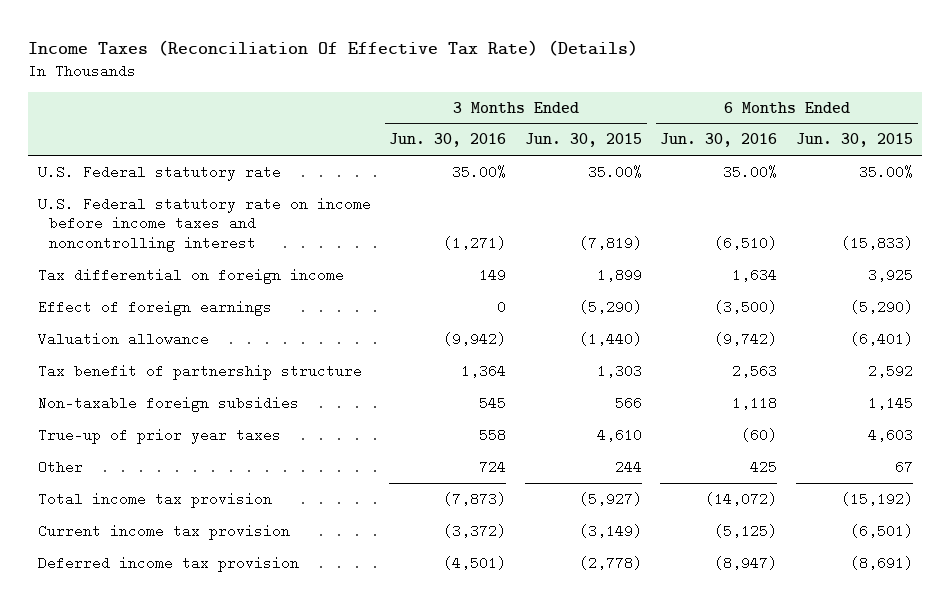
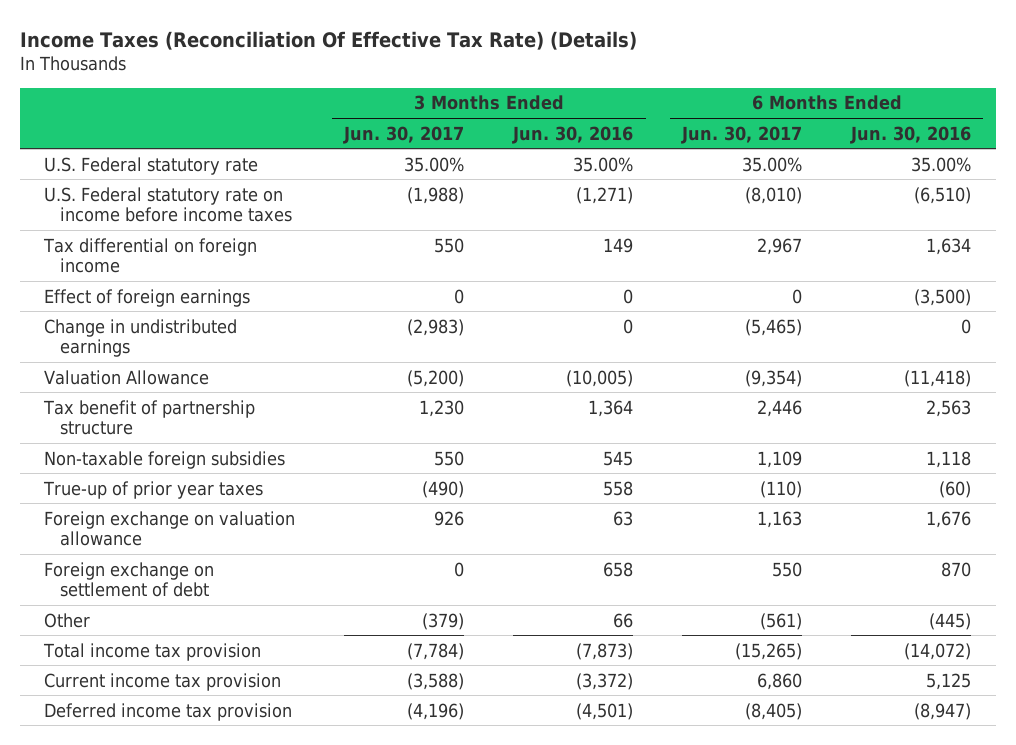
- | 3 Months Ended Jun. 30, 2016 | 3 Months Ended Jun. 30, 2015 | 6 Months Ended Jun. 30, 2016 | 6 Months Ended Jun. 30, 2015
+ | 3 Months Ended Jun. 30, 2017 | 3 Months Ended Jun. 30, 2016 | 6 Months Ended Jun. 30, 2017 | 6 Months Ended Jun. 30, 2016
- U.S. Federal statutory rate on income before income taxes and noncontrolling interest | (1,271) | (7,819) | (6,510) | (15,833)
+ U.S. Federal statutory rate on income before income taxes | (1,988) | (1,271) | (8,010) | (6,510)
- Valuation allowance | (9,942) | (1,440) | (9,742) | (6,401)
+ Change in undistributed earnings | (2,983) | 0 | (5,465) | 0
+ Valuation Allowance | (5,200) | (10,005) | (9,354) | (11,418)
- Other | 724 | 244 | 425 | 67
+ Foreign exchange on valuation allowance | 926 | 63 | 1,163 | 1,676
+ Foreign exchange on settlement of debt | 0 | 658 | 550 | 870
+ Other | (379) | 66 | (561) | (445)
- Current income tax provision | (3,372) | (3,149) | (5,125) | (6,501)
+ Current income tax provision | (3,588) | (3,372) | 6,860 | 5,125

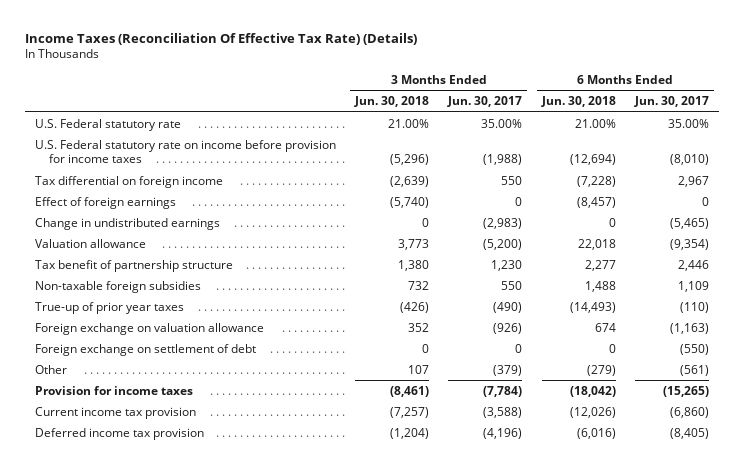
- | 3 Months Ended Jun. 30, 2017 | 3 Months Ended Jun. 30, 2016 | 6 Months Ended Jun. 30, 2017 | 6 Months Ended Jun. 30, 2016
+ | 3 Months Ended Jun. 30, 2018 | 3 Months Ended Jun. 30, 2017 | 6 Months Ended Jun. 30, 2018 | 6 Months Ended Jun. 30, 2017
- U.S. Federal statutory rate on income before income taxes | (1,988) | (1,271) | (8,010) | (6,510)
+ U.S. Federal statutory rate on income before provision for income taxes | (5,296) | (1,988) | (12,694) | (8,010)
- Valuation Allowance | (5,200) | (10,005) | (9,354) | (11,418)
+ Valuation allowance | 3,773 | (5,200) | 22,018 | (9,354)
- Foreign exchange on valuation allowance | 926 | 63 | 1,163 | 1,676
- Foreign exchange on settlement of debt | 0 | 658 | 550 | 870
+ Foreign exchange on valuation allowance | 352 | (926) | 674 | (1,163)
+ Foreign exchange on settlement of debt | 0 | 0 | 0 | (550)
- Total income tax provision | (7,784) | (7,873) | (15,265) | (14,072)
- Current income tax provision | (3,588) | (3,372) | 6,860 | 5,125
+ Provision for income taxes | (8,461) | (7,784) | (18,042) | (15,265)
+ Current income tax provision | (7,257) | (3,588) | (12,026) | (6,860)

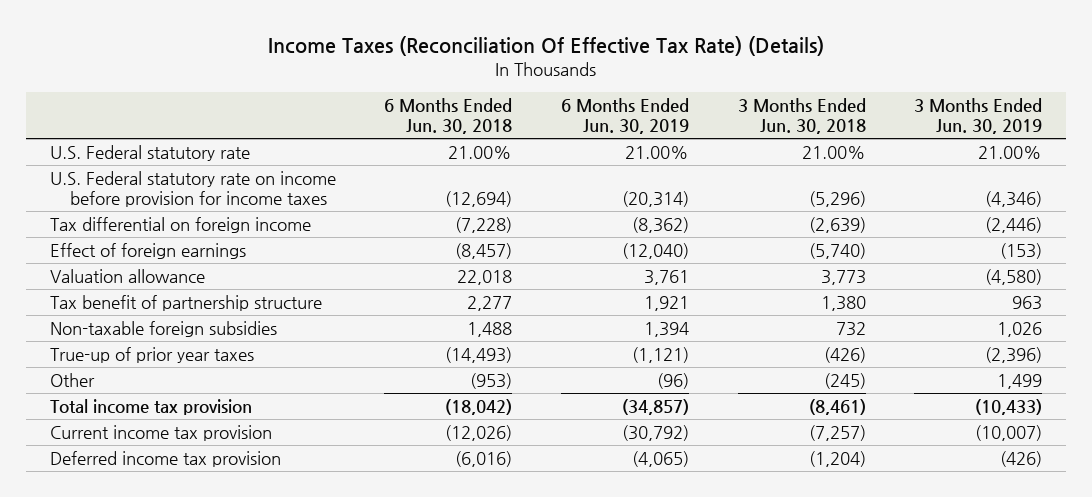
- | 3 Months Ended Jun. 30, 2018 | 3 Months Ended Jun. 30, 2017 | 6 Months Ended Jun. 30, 2018 | 6 Months Ended Jun. 30, 2017
+ | 6 Months Ended Jun. 30, 2018 | 6 Months Ended Jun. 30, 2019 | 3 Months Ended Jun. 30, 2018 | 3 Months Ended Jun. 30, 2019
- Change in undistributed earnings | 0 | (2,983) | 0 | (5,465)
- Foreign exchange on valuation allowance | 352 | (926) | 674 | (1,163)
- Foreign exchange on settlement of debt | 0 | 0 | 0 | (550)
- Other | 107 | (379) | (279) | (561)
- Provision for income taxes | (8,461) | (7,784) | (18,042) | (15,265)
+ Other | (953) | (96) | (245) | 1,499
+ Total income tax provision | (18,042) | (34,857) | (8,461) | (10,433)

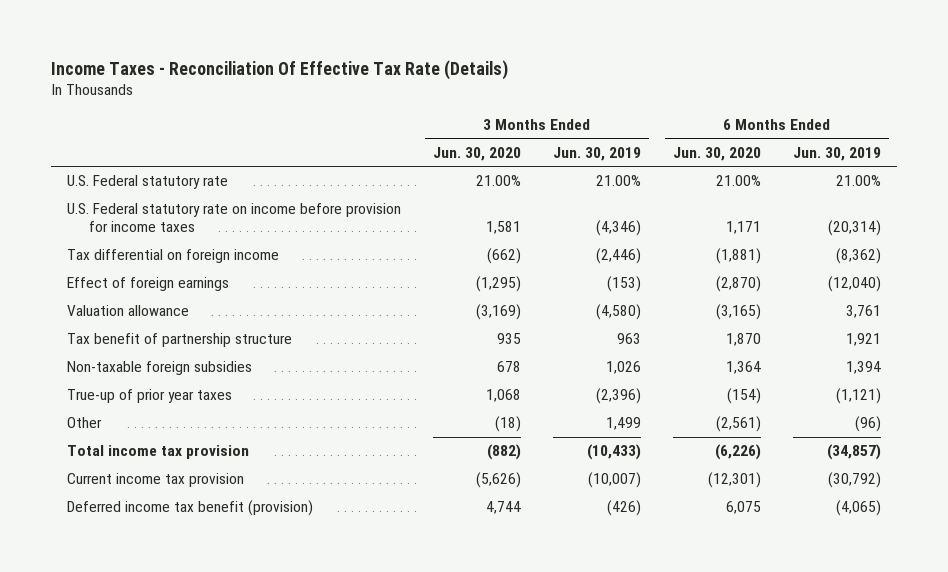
- Income Taxes (Reconciliation Of Effective Tax Rate) (Details)
+ Income Taxes - Reconciliation Of Effective Tax Rate (Details)
- | 6 Months Ended Jun. 30, 2018 | 6 Months Ended Jun. 30, 2019 | 3 Months Ended Jun. 30, 2018 | 3 Months Ended Jun. 30, 2019
+ | 3 Months Ended Jun. 30, 2020 | 3 Months Ended Jun. 30, 2019 | 6 Months Ended Jun. 30, 2020 | 6 Months Ended Jun. 30, 2019
- Deferred income tax provision | (6,016) | (4,065) | (1,204) | (426)
+ Deferred income tax benefit (provision) | 4,744 | (426) | 6,075 | (4,065)

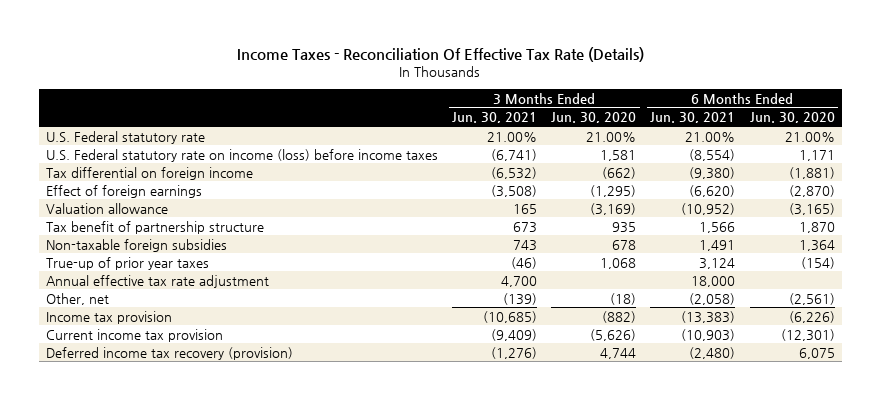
- | 3 Months Ended Jun. 30, 2020 | 3 Months Ended Jun. 30, 2019 | 6 Months Ended Jun. 30, 2020 | 6 Months Ended Jun. 30, 2019
+ | 3 Months Ended Jun. 30, 2021 | 3 Months Ended Jun. 30, 2020 | 6 Months Ended Jun. 30, 2021 | 6 Months Ended Jun. 30, 2020
- U.S. Federal statutory rate on income before provision for income taxes | 1,581 | (4,346) | 1,171 | (20,314)
+ U.S. Federal statutory rate on income (loss) before income taxes | (6,741) | 1,581 | (8,554) | 1,171
- Other | (18) | 1,499 | (2,561) | (96)
- Total income tax provision | (882) | (10,433) | (6,226) | (34,857)
+ Annual effective tax rate adjustment | 4,700 | | 18,000 |
+ Other, net | (139) | (18) | (2,058) | (2,561)
+ Income tax provision | (10,685) | (882) | (13,383) | (6,226)
- Deferred income tax benefit (provision) | 4,744 | (426) | 6,075 | (4,065)
+ Deferred income tax recovery (provision) | (1,276) | 4,744 | (2,480) | 6,075

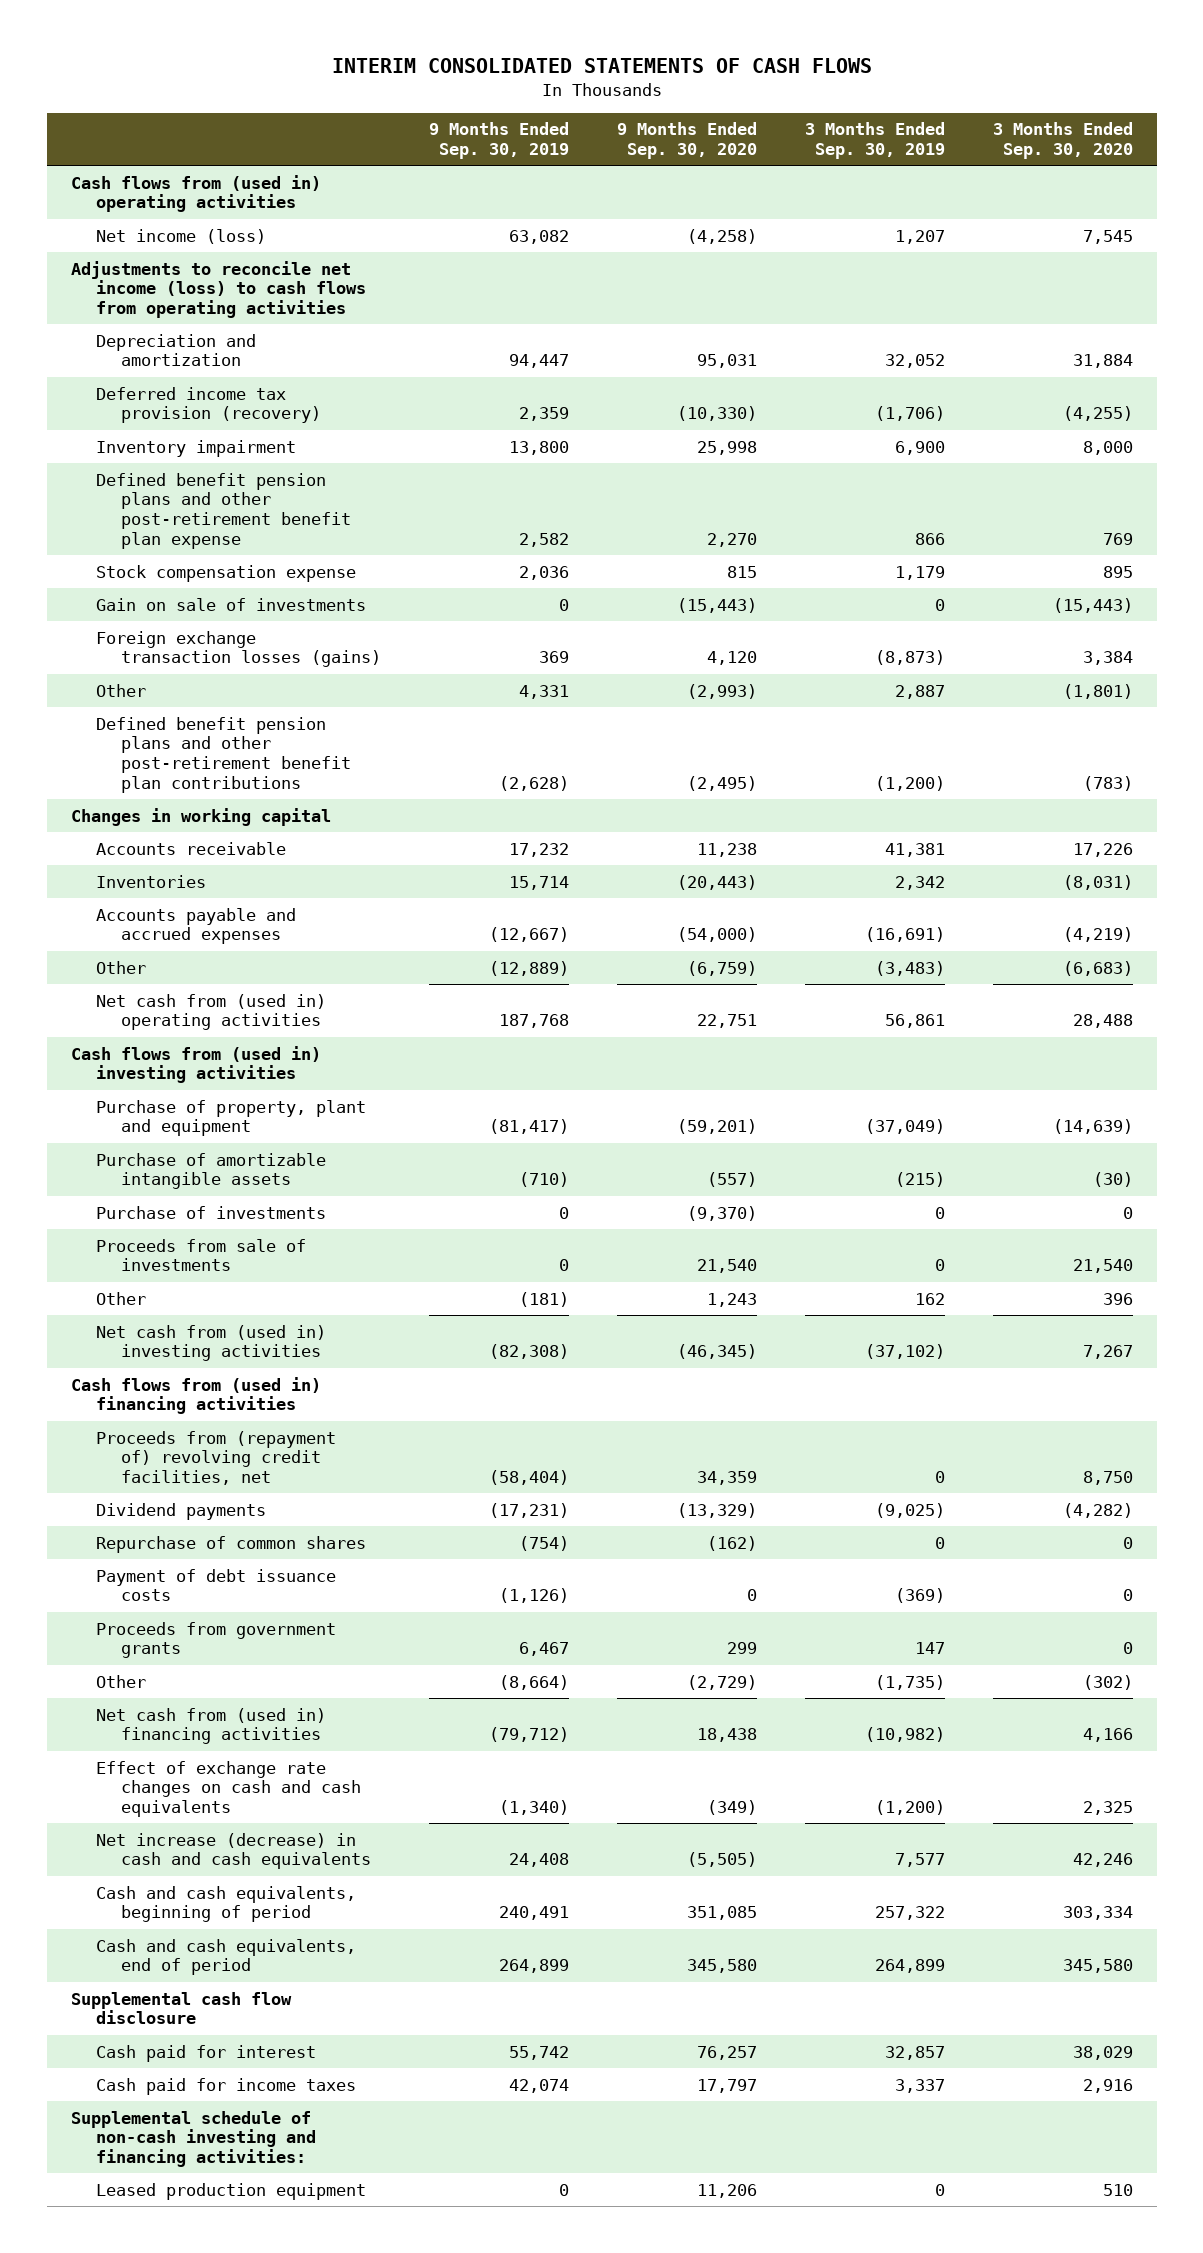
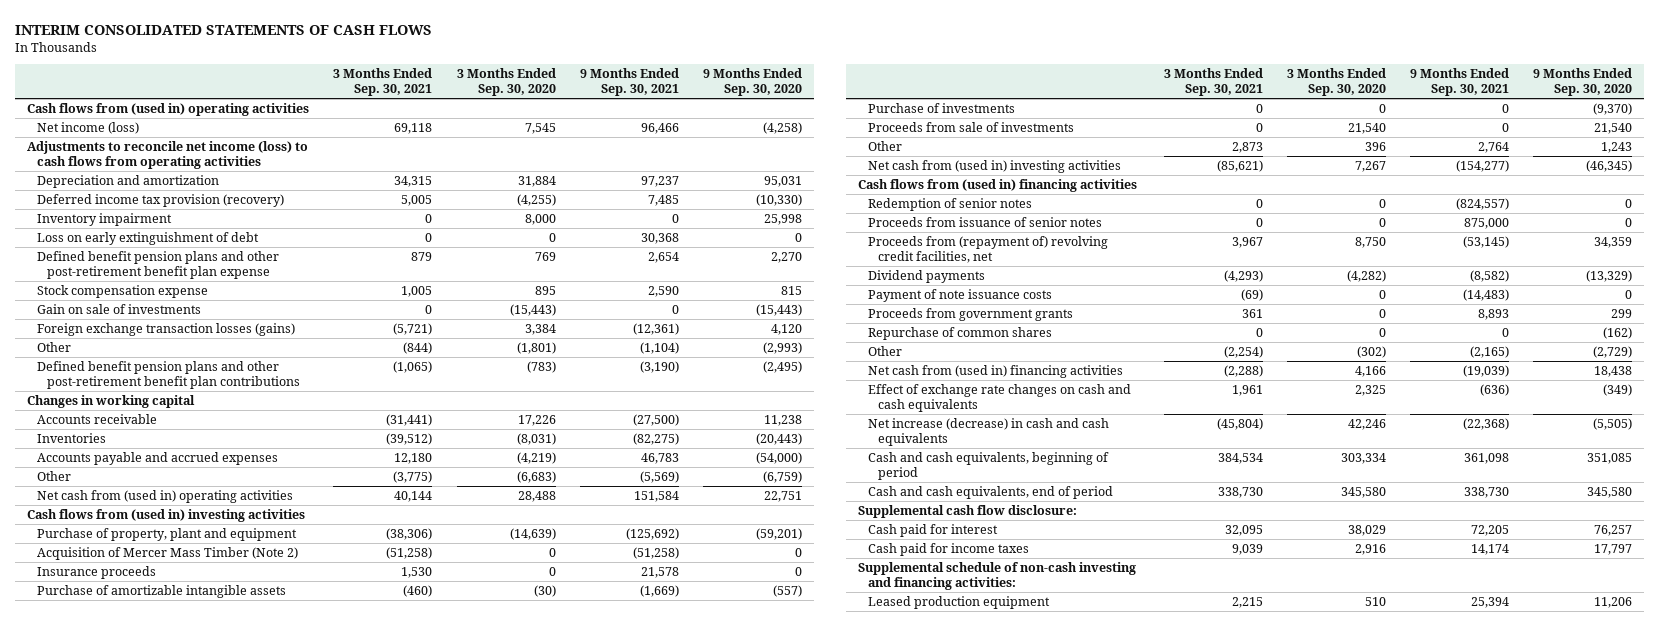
- | 9 Months Ended Sep. 30, 2019 | 9 Months Ended Sep. 30, 2020 | 3 Months Ended Sep. 30, 2019 | 3 Months Ended Sep. 30, 2020
+ | 3 Months Ended Sep. 30, 2021 | 3 Months Ended Sep. 30, 2020 | 9 Months Ended Sep. 30, 2021 | 9 Months Ended Sep. 30, 2020
+ Loss on early extinguishment of debt | 0 | 0 | 30,368 | 0
+ Acquisition of Mercer Mass Timber (Note 2) | (51,258) | 0 | (51,258) | 0
+ Insurance proceeds | 1,530 | 0 | 21,578 | 0
+ Redemption of senior notes | 0 | 0 | (824,557) | 0
+ Proceeds from issuance of senior notes | 0 | 0 | 875,000 | 0
- Payment of debt issuance costs | (1,126) | 0 | (369) | 0
+ Payment of note issuance costs | (69) | 0 | (14,483) | 0
moved down: Repurchase of common shares | 0 | 0 | 0 | (162)
- Supplemental cash flow disclosure
+ Supplemental cash flow disclosure:

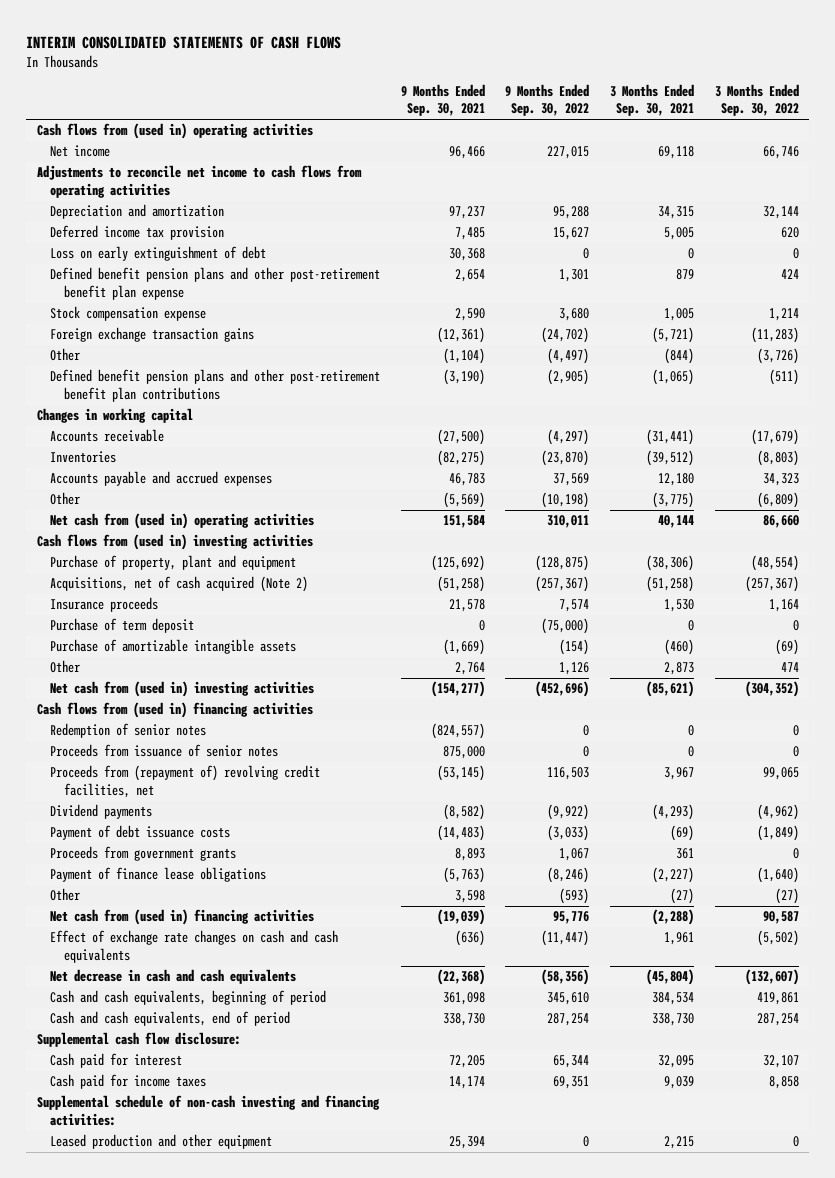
- | 3 Months Ended Sep. 30, 2021 | 3 Months Ended Sep. 30, 2020 | 9 Months Ended Sep. 30, 2021 | 9 Months Ended Sep. 30, 2020
+ | 9 Months Ended Sep. 30, 2021 | 9 Months Ended Sep. 30, 2022 | 3 Months Ended Sep. 30, 2021 | 3 Months Ended Sep. 30, 2022
- Net income (loss) | 69,118 | 7,545 | 96,466 | (4,258)
- Adjustments to reconcile net income (loss) to cash flows from operating activities
+ Net income | 96,466 | 227,015 | 69,118 | 66,746
+ Adjustments to reconcile net income to cash flows from operating activities
- Deferred income tax provision (recovery) | 5,005 | (4,255) | 7,485 | (10,330)
- Inventory impairment | 0 | 8,000 | 0 | 25,998
+ Deferred income tax provision | 7,485 | 15,627 | 5,005 | 620
- Gain on sale of investments | 0 | (15,443) | 0 | (15,443)
- Foreign exchange transaction losses (gains) | (5,721) | 3,384 | (12,361) | 4,120
+ Foreign exchange transaction gains | (12,361) | (24,702) | (5,721) | (11,283)
- Acquisition of Mercer Mass Timber (Note 2) | (51,258) | 0 | (51,258) | 0
+ Acquisitions, net of cash acquired (Note 2) | (51,258) | (257,367) | (51,258) | (257,367)
+ Purchase of term deposit | 0 | (75,000) | 0 | 0
- Purchase of investments | 0 | 0 | 0 | (9,370)
- Proceeds from sale of investments | 0 | 21,540 | 0 | 21,540
- Payment of note issuance costs | (69) | 0 | (14,483) | 0
+ Payment of debt issuance costs | (14,483) | (3,033) | (69) | (1,849)
- Repurchase of common shares | 0 | 0 | 0 | (162)
- Other | (2,254) | (302) | (2,165) | (2,729)
+ Payment of finance lease obligations | (5,763) | (8,246) | (2,227) | (1,640)
+ Other | 3,598 | (593) | (27) | (27)
- Net increase (decrease) in cash and cash equivalents | (45,804) | 42,246 | (22,368) | (5,505)
+ Net decrease in cash and cash equivalents | (22,368) | (58,356) | (45,804) | (132,607)
- Leased production equipment | 2,215 | 510 | 25,394 | 11,206
+ Leased production and other equipment | 25,394 | 0 | 2,215 | 0

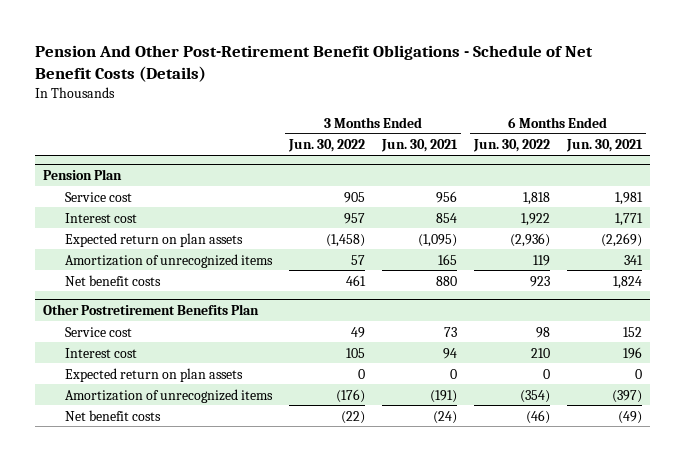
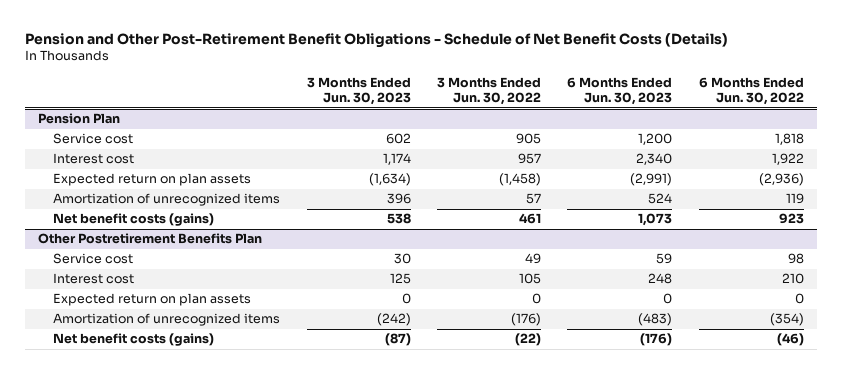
- Pension And Other Post-Retirement Benefit Obligations - Schedule of Net Benefit Costs (Details)
+ Pension and Other Post-Retirement Benefit Obligations - Schedule of Net Benefit Costs (Details)
- | 3 Months Ended Jun. 30, 2022 | 3 Months Ended Jun. 30, 2021 | 6 Months Ended Jun. 30, 2022 | 6 Months Ended Jun. 30, 2021
+ | 3 Months Ended Jun. 30, 2023 | 3 Months Ended Jun. 30, 2022 | 6 Months Ended Jun. 30, 2023 | 6 Months Ended Jun. 30, 2022
@ Pension Plan
- Net benefit costs | 461 | 880 | 923 | 1,824
+ Net benefit costs (gains) | 538 | 461 | 1,073 | 923
@ Other Postretirement Benefits Plan
- Net benefit costs | (22) | (24) | (46) | (49)
+ Net benefit costs (gains) | (87) | (22) | (176) | (46)

